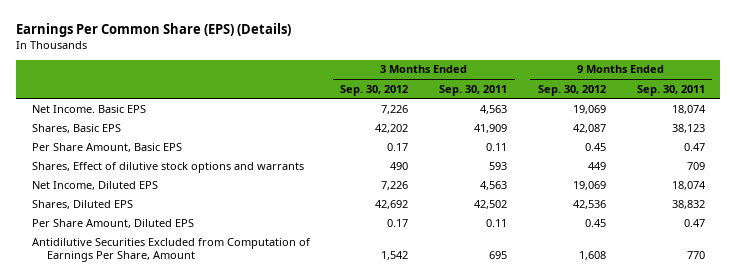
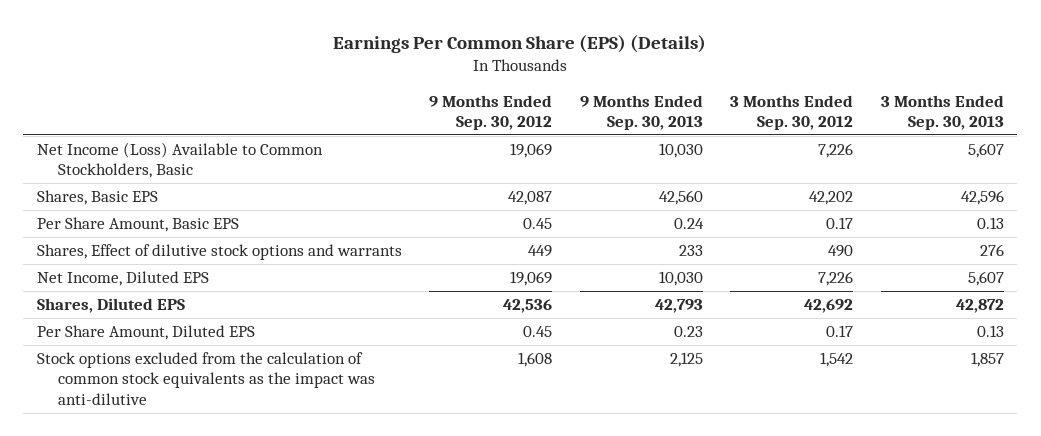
- | 3 Months Ended Sep. 30, 2012 | 3 Months Ended Sep. 30, 2011 | 9 Months Ended Sep. 30, 2012 | 9 Months Ended Sep. 30, 2011
+ | 9 Months Ended Sep. 30, 2012 | 9 Months Ended Sep. 30, 2013 | 3 Months Ended Sep. 30, 2012 | 3 Months Ended Sep. 30, 2013
- Net Income. Basic EPS | 7,226 | 4,563 | 19,069 | 18,074
+ Net Income (Loss) Available to Common Stockholders, Basic | 19,069 | 10,030 | 7,226 | 5,607
- Antidilutive Securities Excluded from Computation of Earnings Per Share, Amount | 1,542 | 695 | 1,608 | 770
+ Stock options excluded from the calculation of common stock equivalents as the impact was anti-dilutive | 1,608 | 2,125 | 1,542 | 1,857

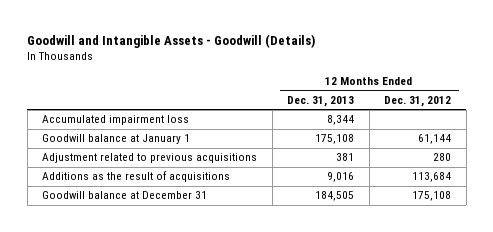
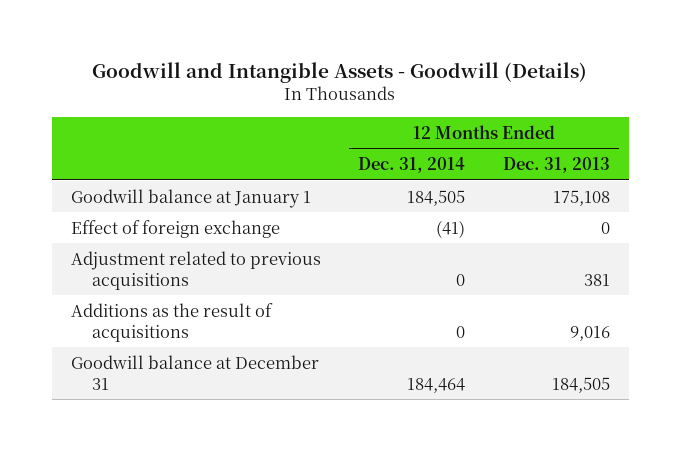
- | 12 Months Ended Dec. 31, 2013 | 12 Months Ended Dec. 31, 2012
+ | 12 Months Ended Dec. 31, 2014 | 12 Months Ended Dec. 31, 2013
- Accumulated impairment loss | 8,344 |
+ Effect of foreign exchange | (41) | 0

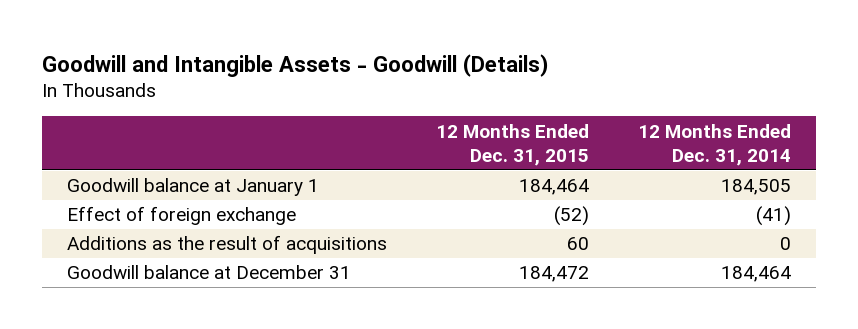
- | 12 Months Ended Dec. 31, 2014 | 12 Months Ended Dec. 31, 2013
+ | 12 Months Ended Dec. 31, 2015 | 12 Months Ended Dec. 31, 2014
- Adjustment related to previous acquisitions | 0 | 381

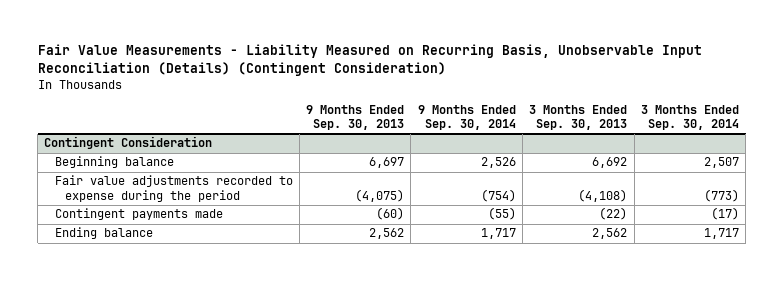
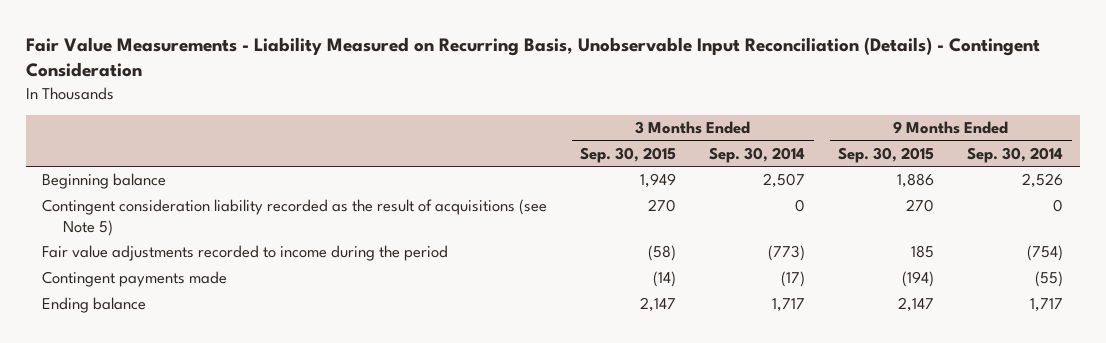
- Fair Value Measurements - Liability Measured on Recurring Basis, Unobservable Input Reconciliation (Details) (Contingent Consideration)
+ Fair Value Measurements - Liability Measured on Recurring Basis, Unobservable Input Reconciliation (Details) - Contingent Consideration
- | 9 Months Ended Sep. 30, 2013 | 9 Months Ended Sep. 30, 2014 | 3 Months Ended Sep. 30, 2013 | 3 Months Ended Sep. 30, 2014
+ | 3 Months Ended Sep. 30, 2015 | 3 Months Ended Sep. 30, 2014 | 9 Months Ended Sep. 30, 2015 | 9 Months Ended Sep. 30, 2014
- Contingent Consideration
- Fair value adjustments recorded to expense during the period | (4,075) | (754) | (4,108) | (773)
+ Contingent consideration liability recorded as the result of acquisitions (see Note 5) | 270 | 0 | 270 | 0
+ Fair value adjustments recorded to income during the period | (58) | (773) | 185 | (754)

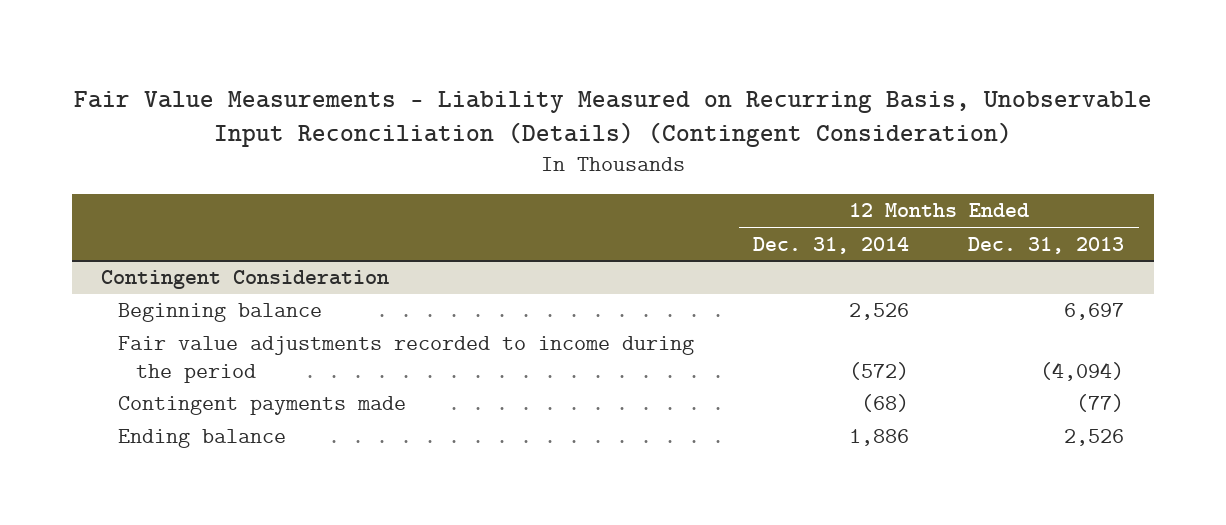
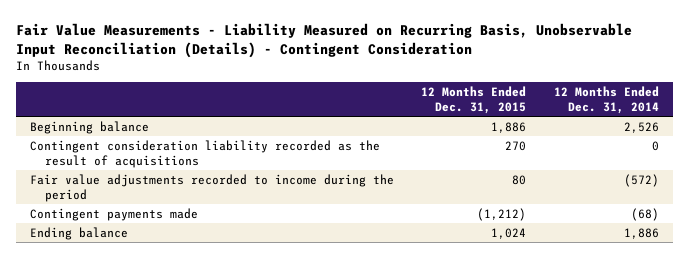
- Fair Value Measurements - Liability Measured on Recurring Basis, Unobservable Input Reconciliation (Details) (Contingent Consideration)
+ Fair Value Measurements - Liability Measured on Recurring Basis, Unobservable Input Reconciliation (Details) - Contingent Consideration
- | 12 Months Ended Dec. 31, 2014 | 12 Months Ended Dec. 31, 2013
+ | 12 Months Ended Dec. 31, 2015 | 12 Months Ended Dec. 31, 2014
- Contingent Consideration
+ Contingent consideration liability recorded as the result of acquisitions | 270 | 0

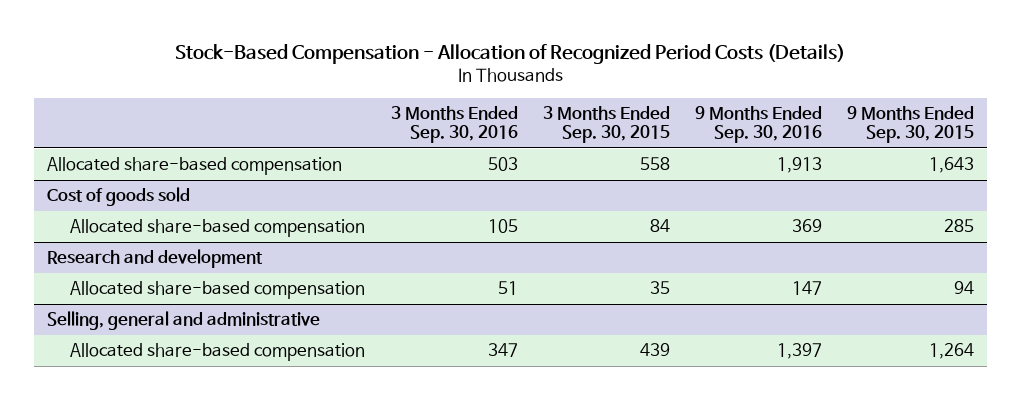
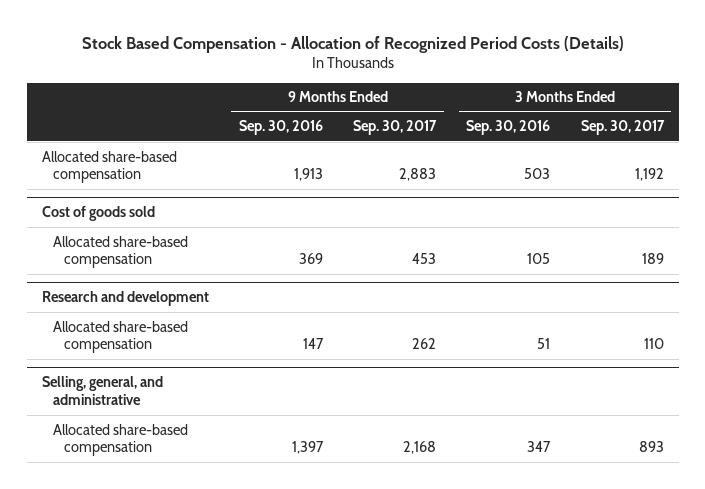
- Stock-Based Compensation - Allocation of Recognized Period Costs (Details)
+ Stock Based Compensation - Allocation of Recognized Period Costs (Details)
- | 3 Months Ended Sep. 30, 2016 | 3 Months Ended Sep. 30, 2015 | 9 Months Ended Sep. 30, 2016 | 9 Months Ended Sep. 30, 2015
+ | 9 Months Ended Sep. 30, 2016 | 9 Months Ended Sep. 30, 2017 | 3 Months Ended Sep. 30, 2016 | 3 Months Ended Sep. 30, 2017
- Selling, general and administrative
+ Selling, general, and administrative

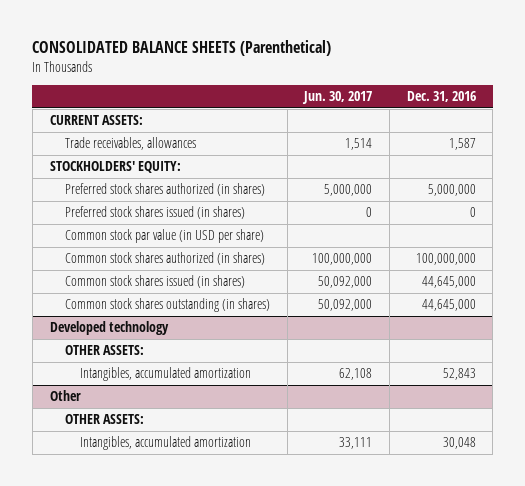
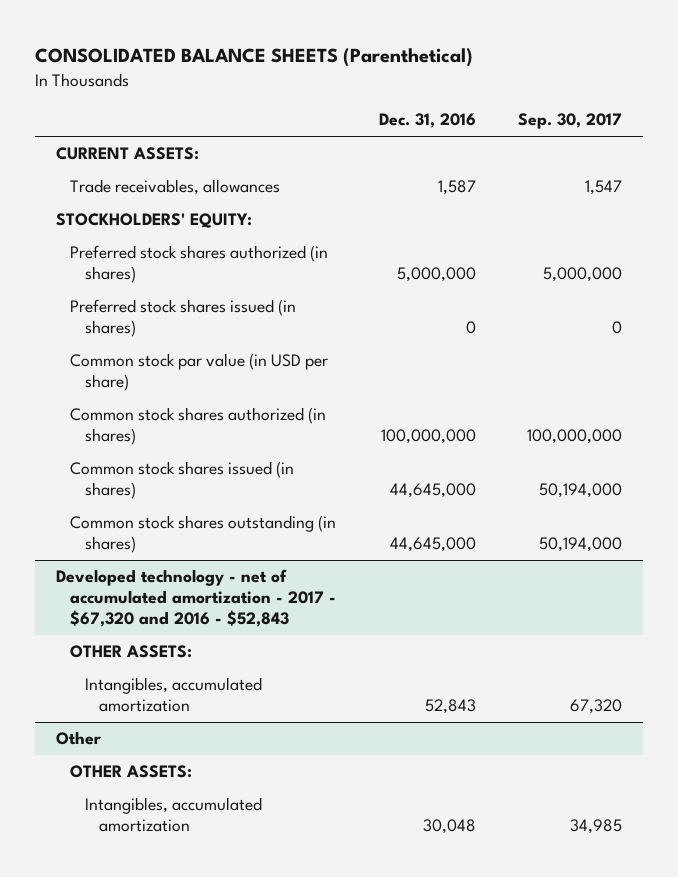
- | Jun. 30, 2017 | Dec. 31, 2016
+ | Dec. 31, 2016 | Sep. 30, 2017
- Developed technology
+ Developed technology - net of accumulated amortization - 2017 - $67,320 and 2016 - $52,843

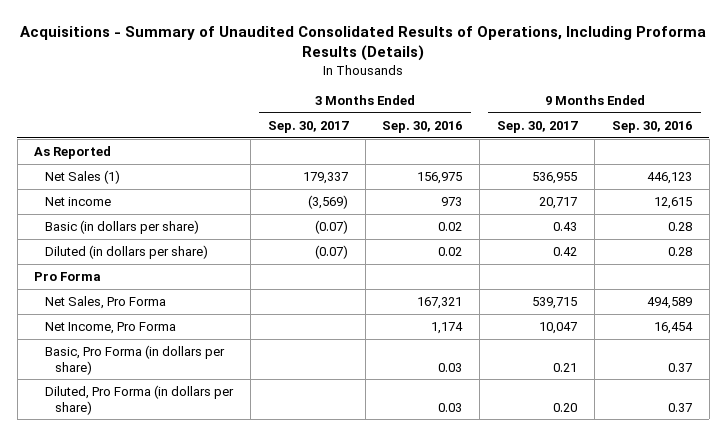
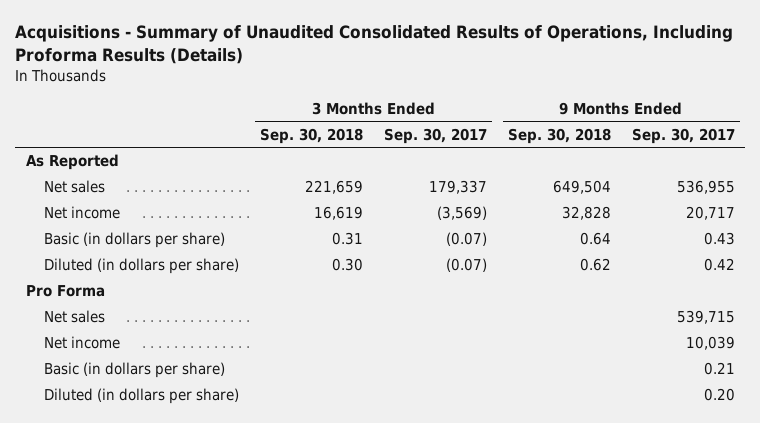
- | 3 Months Ended Sep. 30, 2017 | 3 Months Ended Sep. 30, 2016 | 9 Months Ended Sep. 30, 2017 | 9 Months Ended Sep. 30, 2016
+ | 3 Months Ended Sep. 30, 2018 | 3 Months Ended Sep. 30, 2017 | 9 Months Ended Sep. 30, 2018 | 9 Months Ended Sep. 30, 2017
- Net Sales (1) | 179,337 | 156,975 | 536,955 | 446,123
+ Net sales | 221,659 | 179,337 | 649,504 | 536,955
- Net Sales, Pro Forma | | 167,321 | 539,715 | 494,589
- Net Income, Pro Forma | | 1,174 | 10,047 | 16,454
- Basic, Pro Forma (in dollars per share) | | 0.03 | 0.21 | 0.37
- Diluted, Pro Forma (in dollars per share) | | 0.03 | 0.20 | 0.37
+ Net sales | | | | 539,715
+ Net income | | | | 10,039
+ Basic (in dollars per share) | | | | 0.21
+ Diluted (in dollars per share) | | | | 0.20

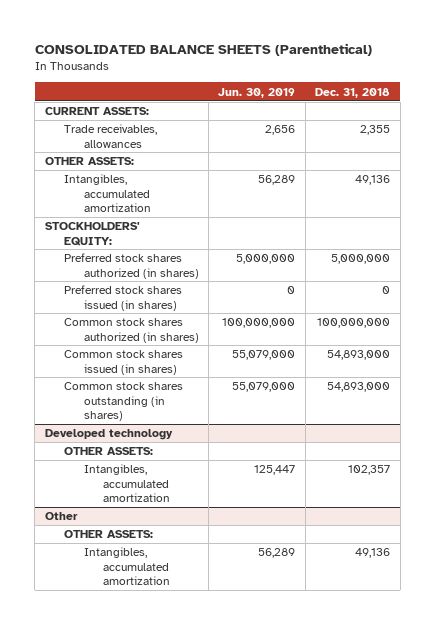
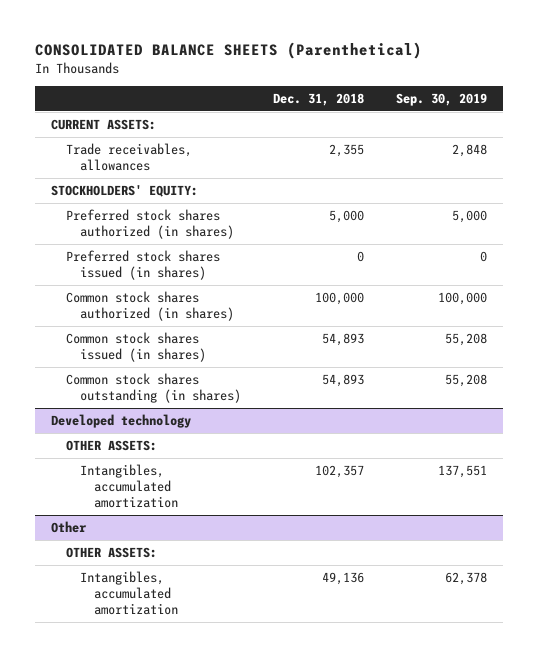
- | Jun. 30, 2019 | Dec. 31, 2018
+ | Dec. 31, 2018 | Sep. 30, 2019
- OTHER ASSETS:
- Intangibles, accumulated amortization | 56,289 | 49,136
- Preferred stock shares authorized (in shares) | 5,000,000 | 5,000,000
+ Preferred stock shares authorized (in shares) | 5,000 | 5,000
- Common stock shares authorized (in shares) | 100,000,000 | 100,000,000
- Common stock shares issued (in shares) | 55,079,000 | 54,893,000
- Common stock shares outstanding (in shares) | 55,079,000 | 54,893,000
+ Common stock shares authorized (in shares) | 100,000 | 100,000
+ Common stock shares issued (in shares) | 54,893 | 55,208
+ Common stock shares outstanding (in shares) | 54,893 | 55,208

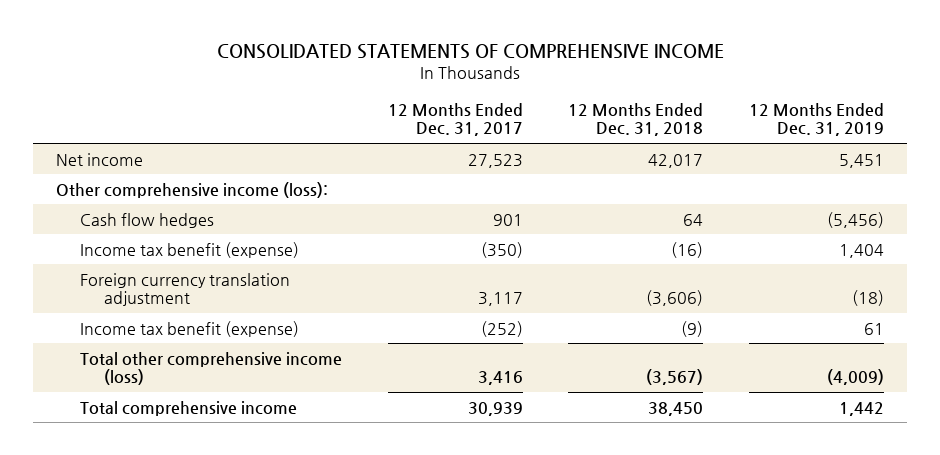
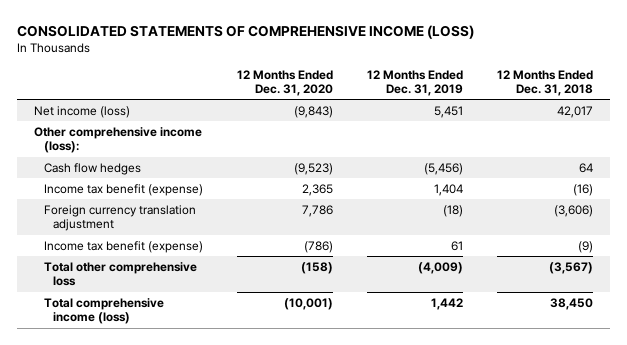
- CONSOLIDATED STATEMENTS OF COMPREHENSIVE INCOME
+ CONSOLIDATED STATEMENTS OF COMPREHENSIVE INCOME (LOSS)
- | 12 Months Ended Dec. 31, 2017 | 12 Months Ended Dec. 31, 2018 | 12 Months Ended Dec. 31, 2019
+ | 12 Months Ended Dec. 31, 2020 | 12 Months Ended Dec. 31, 2019 | 12 Months Ended Dec. 31, 2018
- Net income | 27,523 | 42,017 | 5,451
+ Net income (loss) | (9,843) | 5,451 | 42,017
- Total other comprehensive income (loss) | 3,416 | (3,567) | (4,009)
- Total comprehensive income | 30,939 | 38,450 | 1,442
+ Total other comprehensive loss | (158) | (4,009) | (3,567)
+ Total comprehensive income (loss) | (10,001) | 1,442 | 38,450

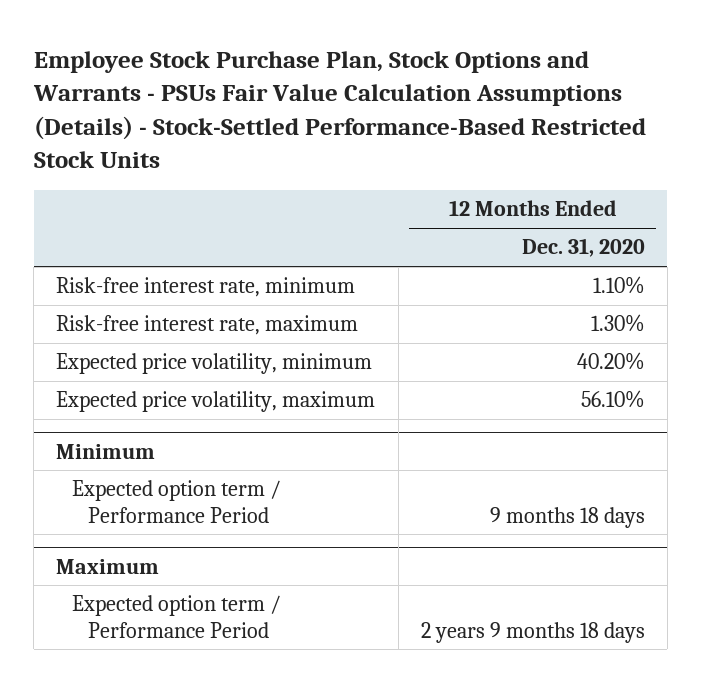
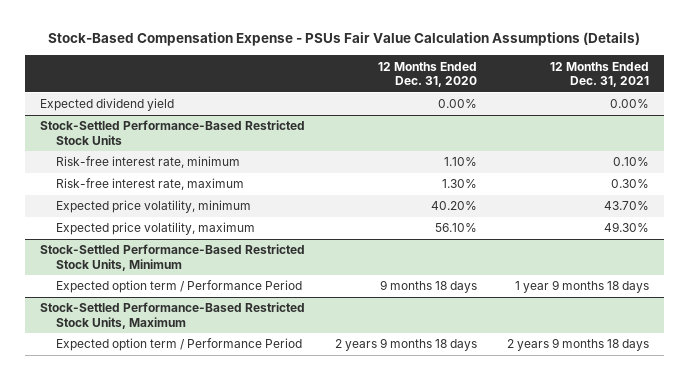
- Employee Stock Purchase Plan, Stock Options and Warrants - PSUs Fair Value Calculation Assumptions (Details) - Stock-Settled Performance-Based Restricted Stock Units
+ Stock-Based Compensation Expense - PSUs Fair Value Calculation Assumptions (Details)
- | 12 Months Ended Dec. 31, 2020
+ | 12 Months Ended Dec. 31, 2020 | 12 Months Ended Dec. 31, 2021
+ Expected dividend yield | 0.00% | 0.00%
+ Stock-Settled Performance-Based Restricted Stock Units
- Minimum
+ Stock-Settled Performance-Based Restricted Stock Units, Minimum
- Maximum
+ Stock-Settled Performance-Based Restricted Stock Units, Maximum

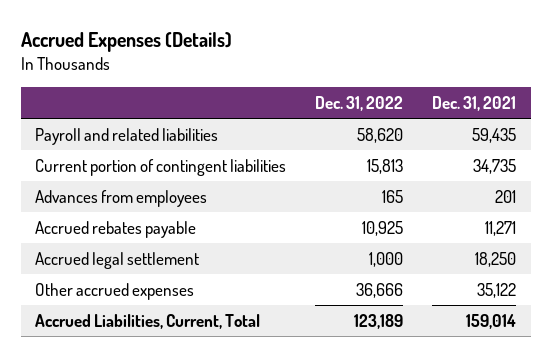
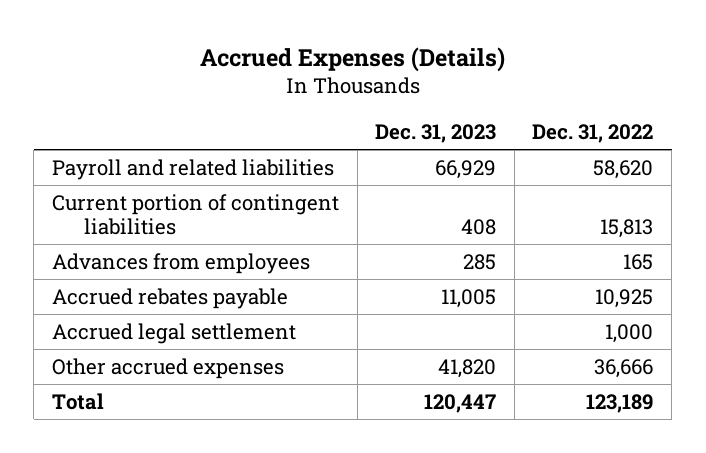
- | Dec. 31, 2022 | Dec. 31, 2021
+ | Dec. 31, 2023 | Dec. 31, 2022
- Accrued Liabilities, Current, Total | 123,189 | 159,014
+ Total | 120,447 | 123,189

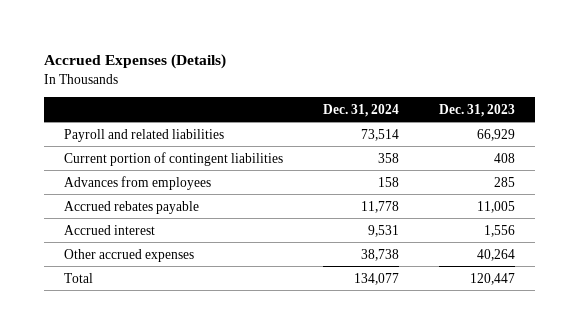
- | Dec. 31, 2023 | Dec. 31, 2022
+ | Dec. 31, 2024 | Dec. 31, 2023
- Accrued legal settlement | | 1,000
- Other accrued expenses | 41,820 | 36,666
+ Accrued interest | 9,531 | 1,556
+ Other accrued expenses | 38,738 | 40,264

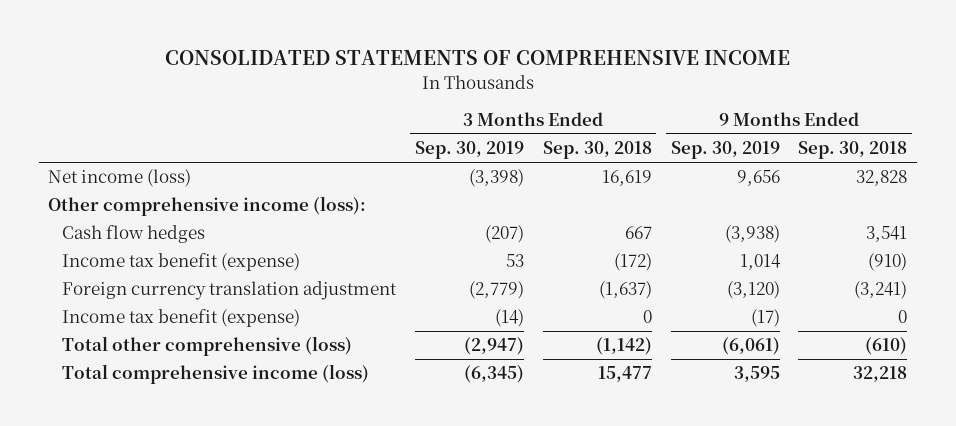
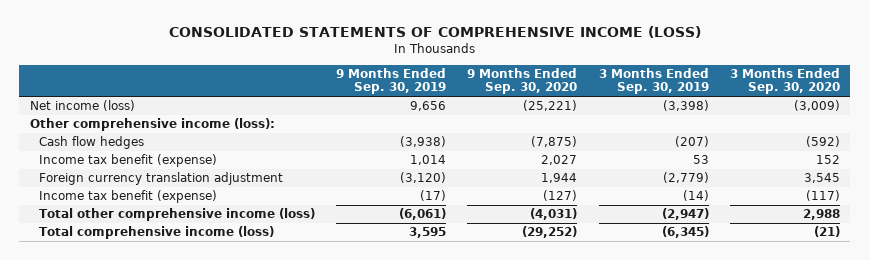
- CONSOLIDATED STATEMENTS OF COMPREHENSIVE INCOME
+ CONSOLIDATED STATEMENTS OF COMPREHENSIVE INCOME (LOSS)
- | 3 Months Ended Sep. 30, 2019 | 3 Months Ended Sep. 30, 2018 | 9 Months Ended Sep. 30, 2019 | 9 Months Ended Sep. 30, 2018
+ | 9 Months Ended Sep. 30, 2019 | 9 Months Ended Sep. 30, 2020 | 3 Months Ended Sep. 30, 2019 | 3 Months Ended Sep. 30, 2020
- Total other comprehensive (loss) | (2,947) | (1,142) | (6,061) | (610)
+ Total other comprehensive income (loss) | (6,061) | (4,031) | (2,947) | 2,988

